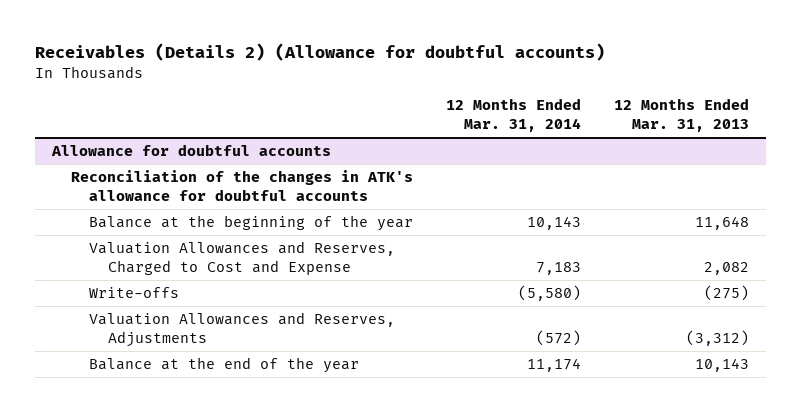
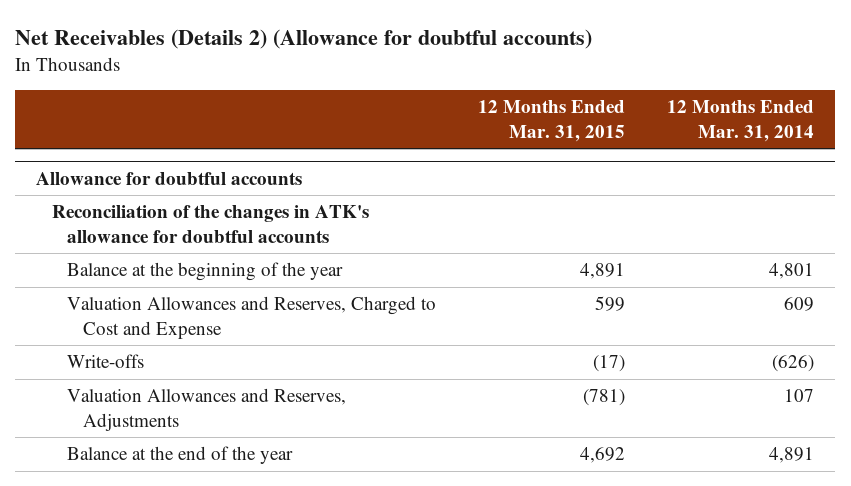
- Receivables (Details 2) (Allowance for doubtful accounts)
+ Net Receivables (Details 2) (Allowance for doubtful accounts)
- | 12 Months Ended Mar. 31, 2014 | 12 Months Ended Mar. 31, 2013
+ | 12 Months Ended Mar. 31, 2015 | 12 Months Ended Mar. 31, 2014
@ Allowance for doubtful accounts
- Balance at the beginning of the year | 10,143 | 11,648
- Valuation Allowances and Reserves, Charged to Cost and Expense | 7,183 | 2,082
- Write-offs | (5,580) | (275)
- Valuation Allowances and Reserves, Adjustments | (572) | (3,312)
- Balance at the end of the year | 11,174 | 10,143
+ Balance at the beginning of the year | 4,891 | 4,801
+ Valuation Allowances and Reserves, Charged to Cost and Expense | 599 | 609
+ Write-offs | (17) | (626)
+ Valuation Allowances and Reserves, Adjustments | (781) | 107
+ Balance at the end of the year | 4,692 | 4,891

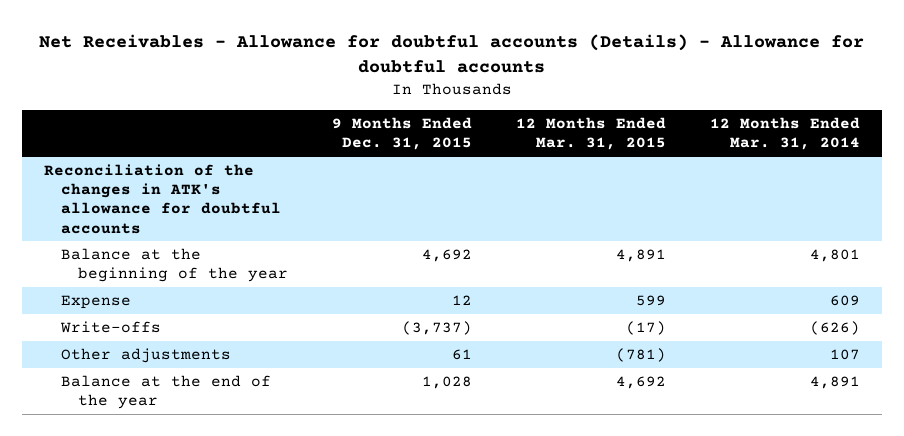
- Net Receivables (Details 2) (Allowance for doubtful accounts)
+ Net Receivables - Allowance for doubtful accounts (Details) - Allowance for doubtful accounts
- | 12 Months Ended Mar. 31, 2015 | 12 Months Ended Mar. 31, 2014
+ | 9 Months Ended Dec. 31, 2015 | 12 Months Ended Mar. 31, 2015 | 12 Months Ended Mar. 31, 2014
- Allowance for doubtful accounts
- Valuation Allowances and Reserves, Charged to Cost and Expense | 599 | 609
+ Expense | 12 | 599 | 609
- Valuation Allowances and Reserves, Adjustments | (781) | 107
+ Other adjustments | 61 | (781) | 107

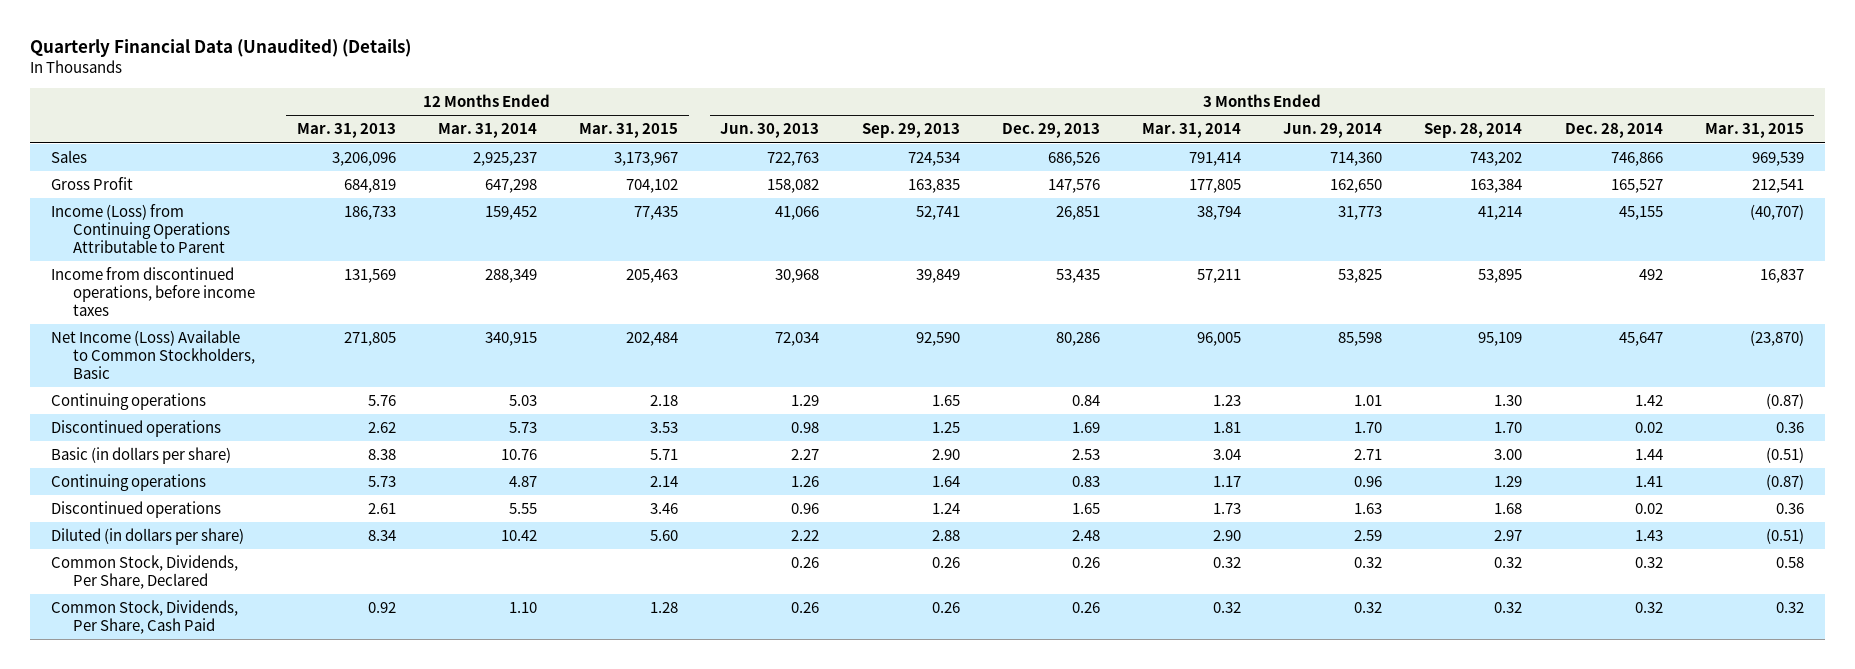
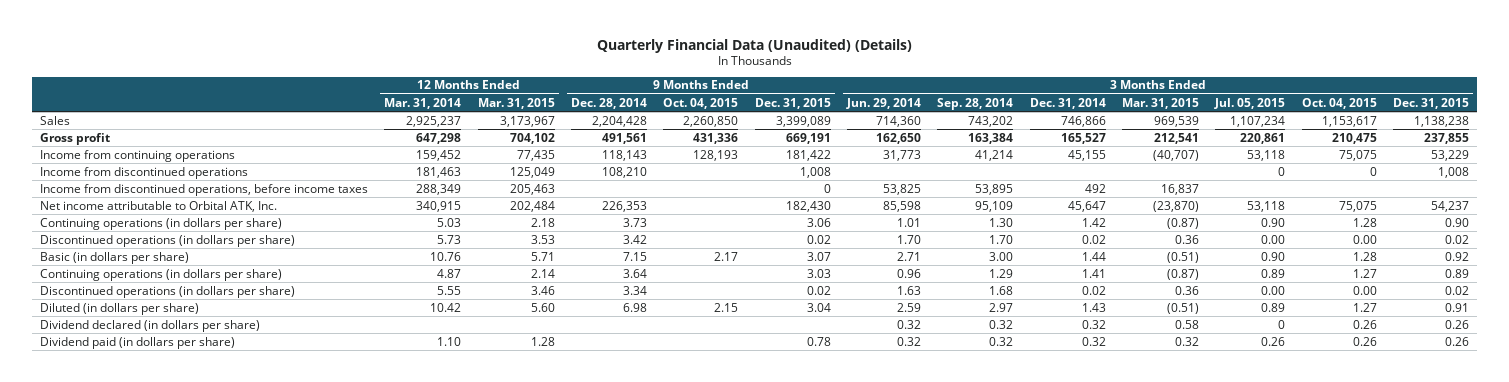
- | 12 Months Ended Mar. 31, 2013 | 12 Months Ended Mar. 31, 2014 | 12 Months Ended Mar. 31, 2015 | 3 Months Ended Jun. 30, 2013 | 3 Months Ended Sep. 29, 2013 | 3 Months Ended Dec. 29, 2013 | 3 Months Ended Mar. 31, 2014 | 3 Months Ended Jun. 29, 2014 | 3 Months Ended Sep. 28, 2014 | 3 Months Ended Dec. 28, 2014 | 3 Months Ended Mar. 31, 2015
+ | 12 Months Ended Mar. 31, 2014 | 12 Months Ended Mar. 31, 2015 | 9 Months Ended Dec. 28, 2014 | 9 Months Ended Oct. 04, 2015 | 9 Months Ended Dec. 31, 2015 | 3 Months Ended Jun. 29, 2014 | 3 Months Ended Sep. 28, 2014 | 3 Months Ended Dec. 31, 2014 | 3 Months Ended Mar. 31, 2015 | 3 Months Ended Jul. 05, 2015 | 3 Months Ended Oct. 04, 2015 | 3 Months Ended Dec. 31, 2015
- Gross Profit | 684,819 | 647,298 | 704,102 | 158,082 | 163,835 | 147,576 | 177,805 | 162,650 | 163,384 | 165,527 | 212,541
- Income (Loss) from Continuing Operations Attributable to Parent | 186,733 | 159,452 | 77,435 | 41,066 | 52,741 | 26,851 | 38,794 | 31,773 | 41,214 | 45,155 | (40,707)
+ Gross profit | 647,298 | 704,102 | 491,561 | 431,336 | 669,191 | 162,650 | 163,384 | 165,527 | 212,541 | 220,861 | 210,475 | 237,855
+ Income from continuing operations | 159,452 | 77,435 | 118,143 | 128,193 | 181,422 | 31,773 | 41,214 | 45,155 | (40,707) | 53,118 | 75,075 | 53,229
+ Income from discontinued operations | 181,463 | 125,049 | 108,210 | | 1,008 | | | | | 0 | 0 | 1,008
- Net Income (Loss) Available to Common Stockholders, Basic | 271,805 | 340,915 | 202,484 | 72,034 | 92,590 | 80,286 | 96,005 | 85,598 | 95,109 | 45,647 | (23,870)
- Continuing operations | 5.76 | 5.03 | 2.18 | 1.29 | 1.65 | 0.84 | 1.23 | 1.01 | 1.30 | 1.42 | (0.87)
- Discontinued operations | 2.62 | 5.73 | 3.53 | 0.98 | 1.25 | 1.69 | 1.81 | 1.70 | 1.70 | 0.02 | 0.36
+ Net income attributable to Orbital ATK, Inc. | 340,915 | 202,484 | 226,353 | | 182,430 | 85,598 | 95,109 | 45,647 | (23,870) | 53,118 | 75,075 | 54,237
+ Continuing operations (in dollars per share) | 5.03 | 2.18 | 3.73 | | 3.06 | 1.01 | 1.30 | 1.42 | (0.87) | 0.90 | 1.28 | 0.90
+ Discontinued operations (in dollars per share) | 5.73 | 3.53 | 3.42 | | 0.02 | 1.70 | 1.70 | 0.02 | 0.36 | 0.00 | 0.00 | 0.02
- Continuing operations | 5.73 | 4.87 | 2.14 | 1.26 | 1.64 | 0.83 | 1.17 | 0.96 | 1.29 | 1.41 | (0.87)
- Discontinued operations | 2.61 | 5.55 | 3.46 | 0.96 | 1.24 | 1.65 | 1.73 | 1.63 | 1.68 | 0.02 | 0.36
+ Continuing operations (in dollars per share) | 4.87 | 2.14 | 3.64 | | 3.03 | 0.96 | 1.29 | 1.41 | (0.87) | 0.89 | 1.27 | 0.89
+ Discontinued operations (in dollars per share) | 5.55 | 3.46 | 3.34 | | 0.02 | 1.63 | 1.68 | 0.02 | 0.36 | 0.00 | 0.00 | 0.02
- Common Stock, Dividends, Per Share, Declared | | | | 0.26 | 0.26 | 0.26 | 0.32 | 0.32 | 0.32 | 0.32 | 0.58
- Common Stock, Dividends, Per Share, Cash Paid | 0.92 | 1.10 | 1.28 | 0.26 | 0.26 | 0.26 | 0.32 | 0.32 | 0.32 | 0.32 | 0.32
+ Dividend declared (in dollars per share) | | | | | | 0.32 | 0.32 | 0.32 | 0.58 | 0 | 0.26 | 0.26
+ Dividend paid (in dollars per share) | 1.10 | 1.28 | | | 0.78 | 0.32 | 0.32 | 0.32 | 0.32 | 0.26 | 0.26 | 0.26

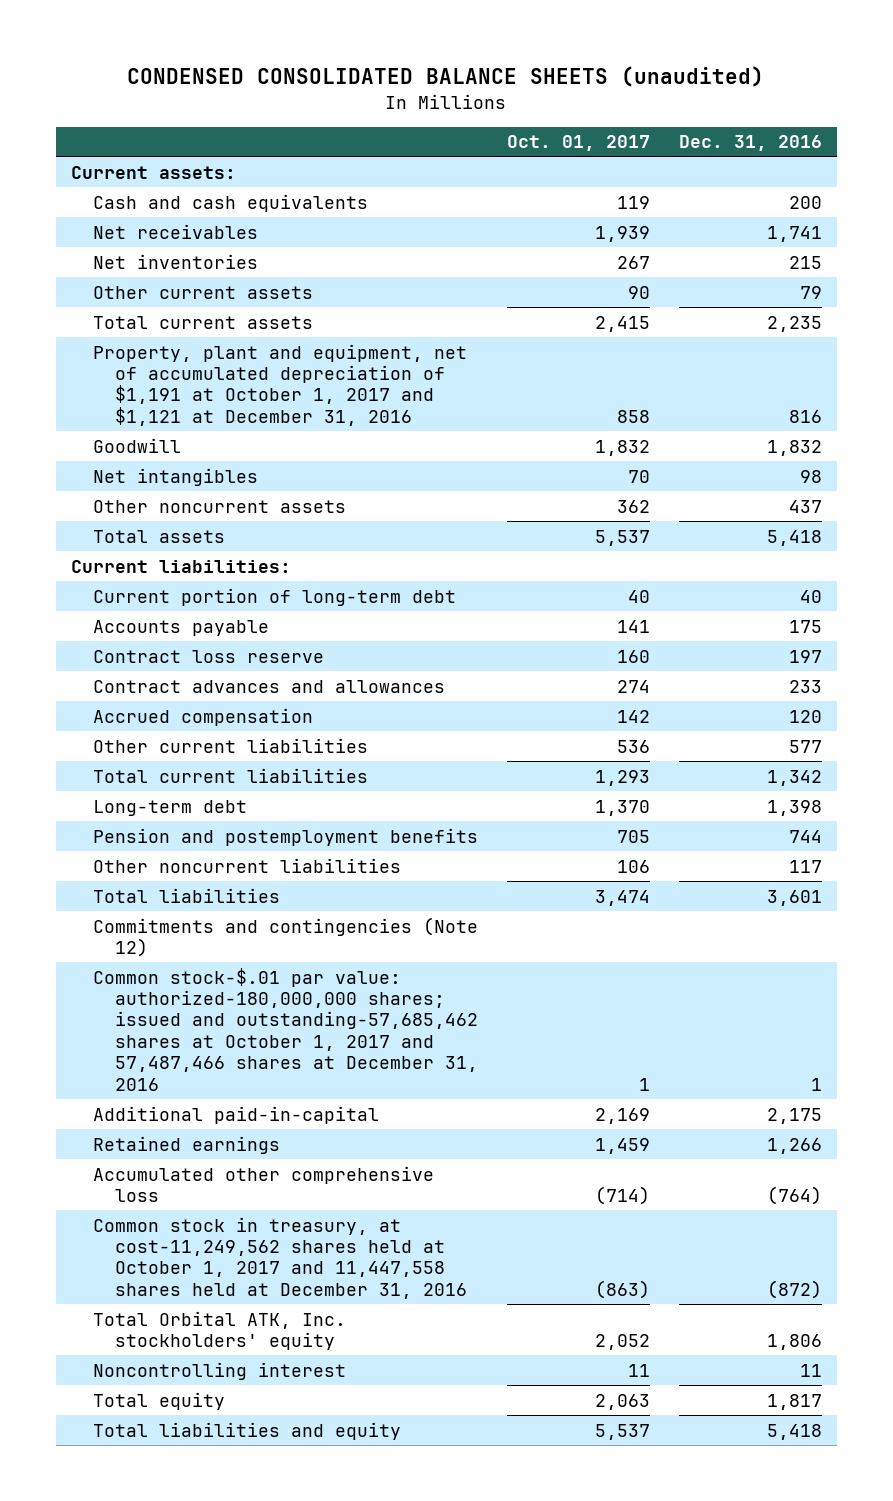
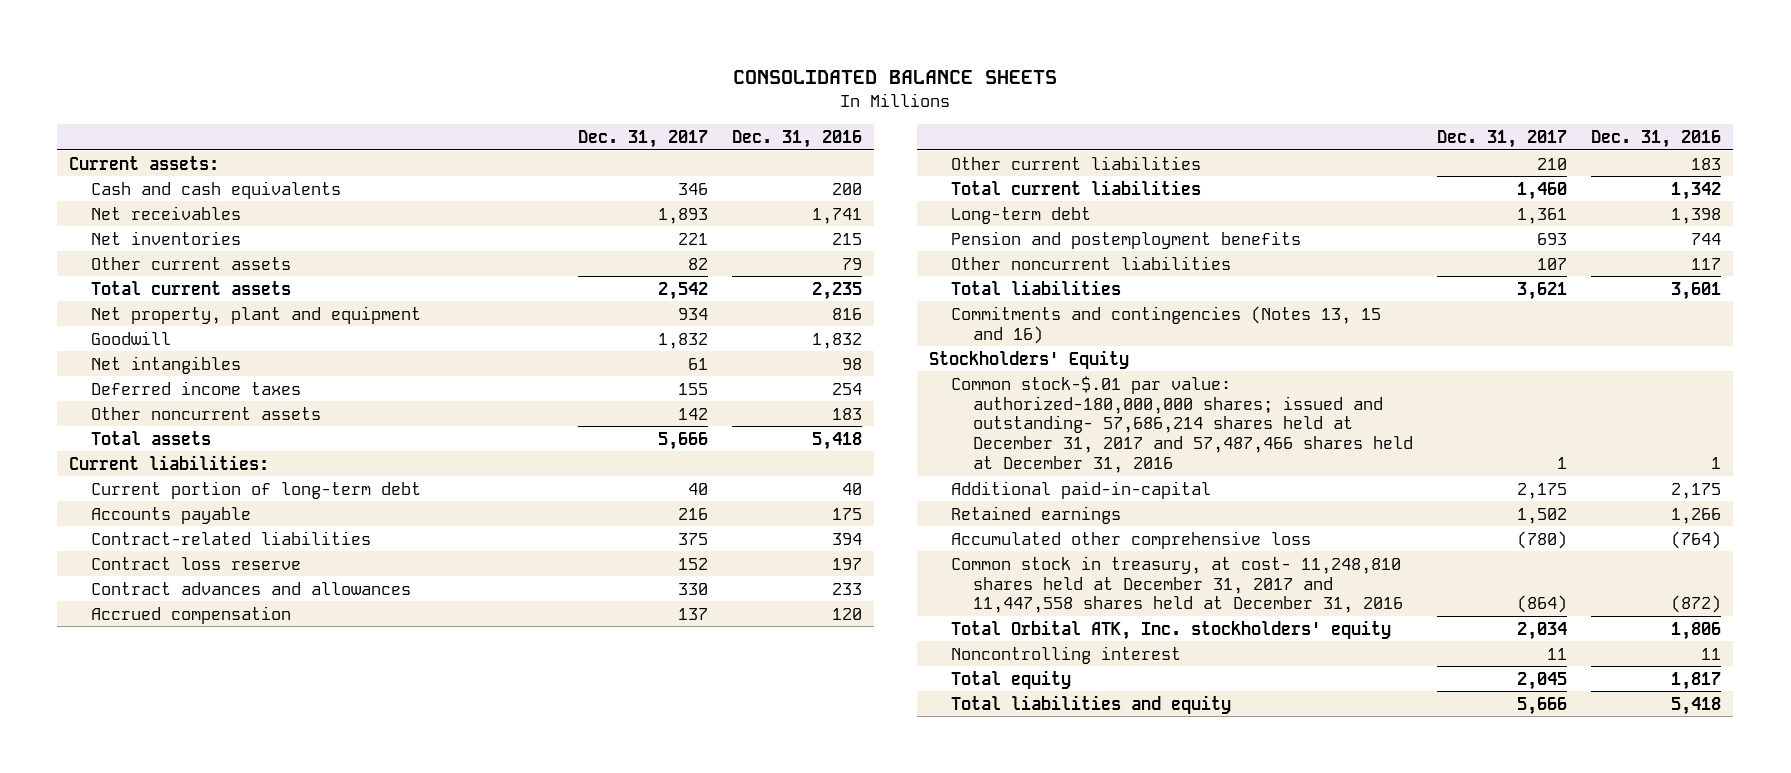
- CONDENSED CONSOLIDATED BALANCE SHEETS (unaudited)
+ CONSOLIDATED BALANCE SHEETS
- | Oct. 01, 2017 | Dec. 31, 2016
+ | Dec. 31, 2017 | Dec. 31, 2016
- Property, plant and equipment, net of accumulated depreciation of $1,191 at October 1, 2017 and $1,121 at December 31, 2016 | 858 | 816
+ Net property, plant and equipment | 934 | 816
- Other noncurrent assets | 362 | 437
+ Deferred income taxes | 155 | 254
+ Other noncurrent assets | 142 | 183
+ Contract-related liabilities | 375 | 394
- Other current liabilities | 536 | 577
+ Other current liabilities | 210 | 183
- Commitments and contingencies (Note 12)
- Common stock-$.01 par value: authorized-180,000,000 shares; issued and outstanding-57,685,462 shares at October 1, 2017 and 57,487,466 shares at December 31, 2016 | 1 | 1
+ Commitments and contingencies (Notes 13, 15 and 16)
+ Stockholders' Equity
+ Common stock-$.01 par value: authorized-180,000,000 shares; issued and outstanding- 57,686,214 shares held at December 31, 2017 and 57,487,466 shares held at December 31, 2016 | 1 | 1
- Common stock in treasury, at cost-11,249,562 shares held at October 1, 2017 and 11,447,558 shares held at December 31, 2016 | (863) | (872)
+ Common stock in treasury, at cost- 11,248,810 shares held at December 31, 2017 and 11,447,558 shares held at December 31, 2016 | (864) | (872)

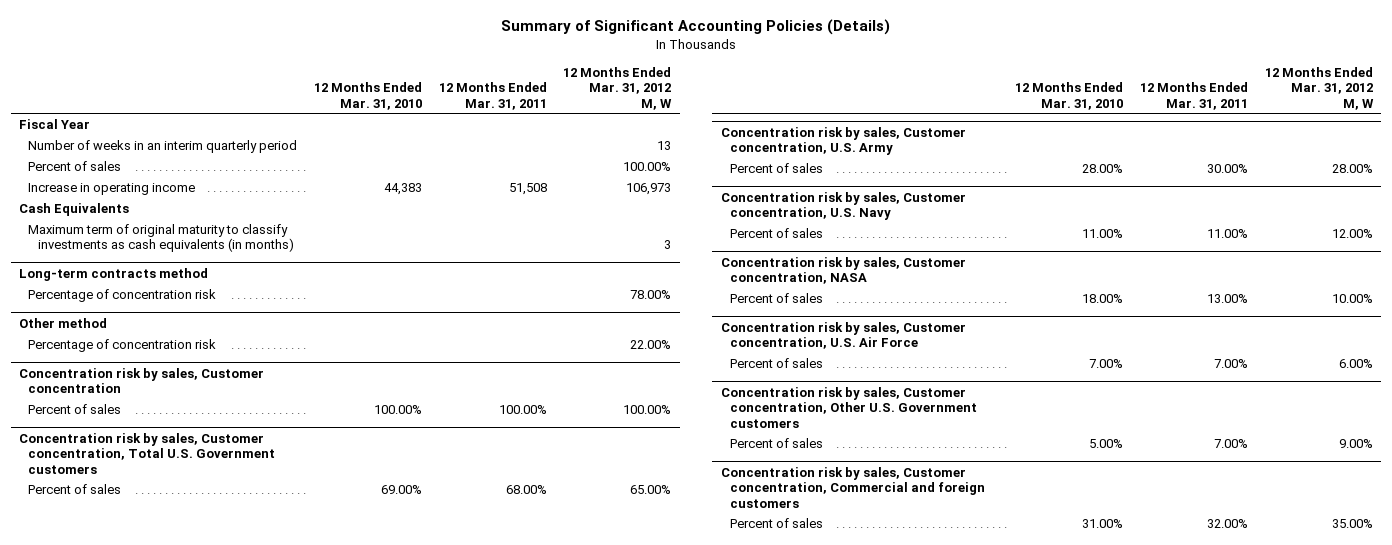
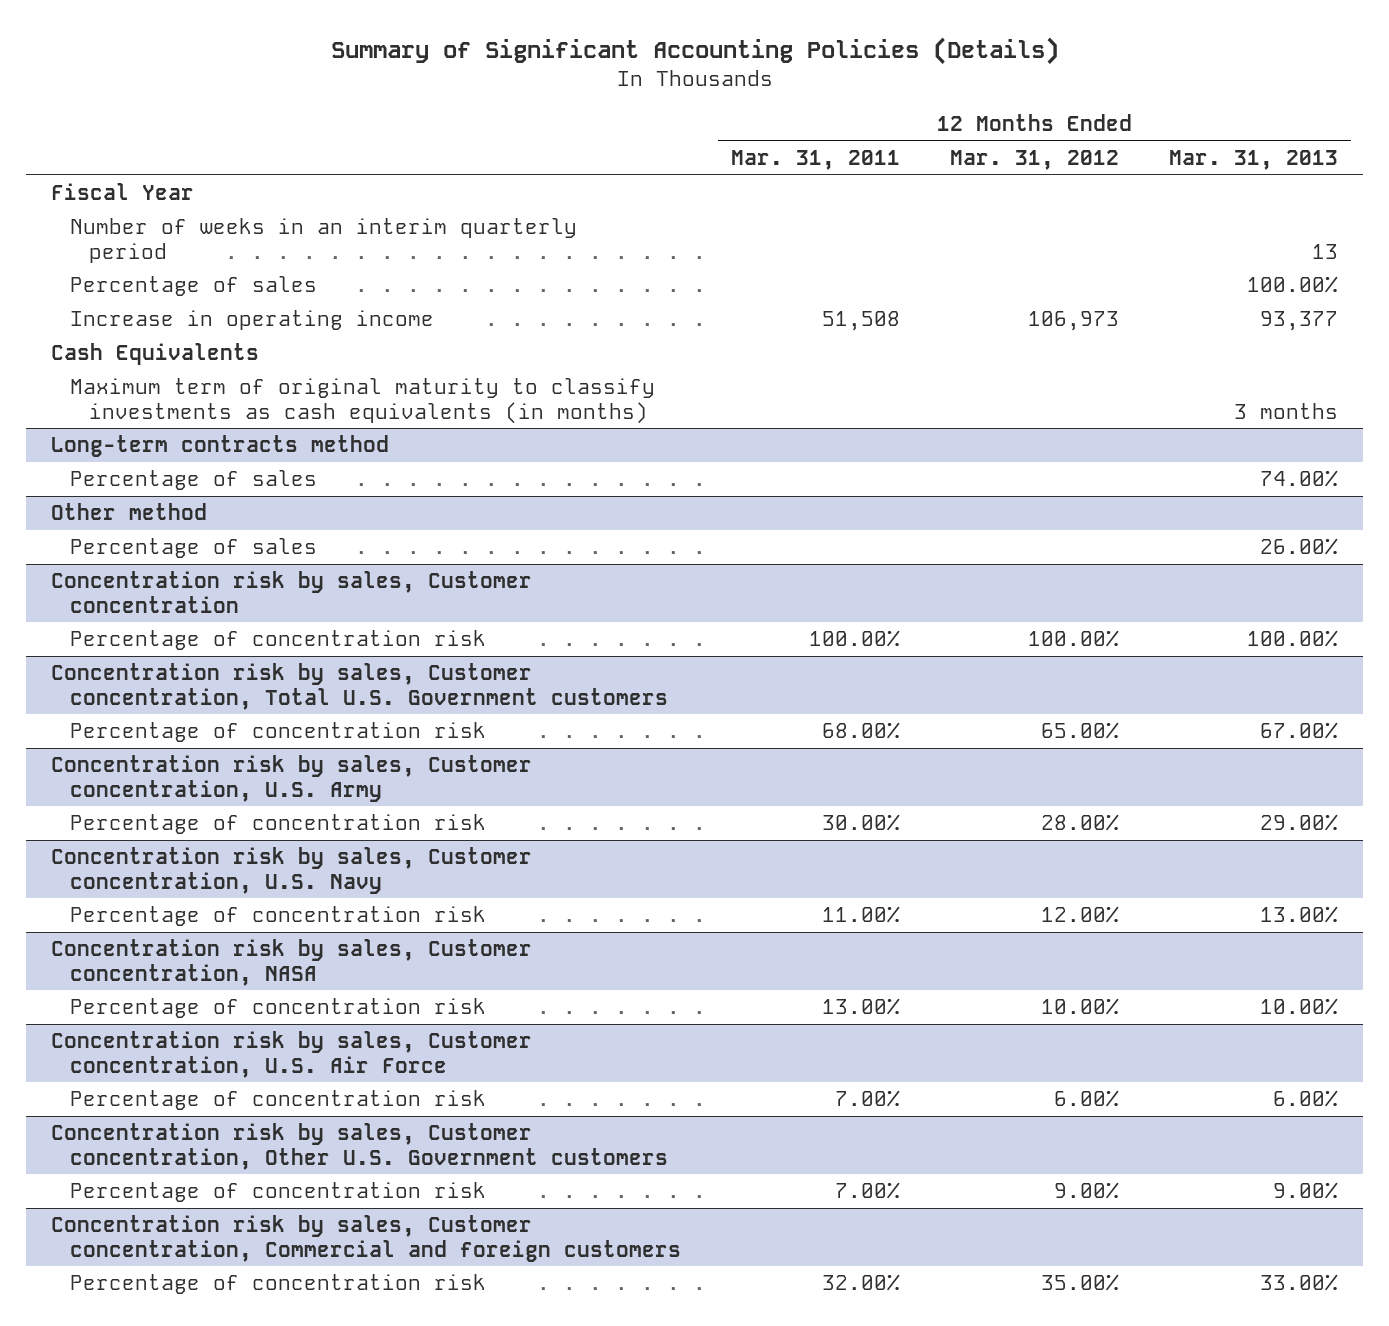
- | 12 Months Ended Mar. 31, 2010 | 12 Months Ended Mar. 31, 2011 | 12 Months Ended Mar. 31, 2012 M, W
+ | 12 Months Ended Mar. 31, 2011 | 12 Months Ended Mar. 31, 2012 | 12 Months Ended Mar. 31, 2013
- Percent of sales | | | 100.00%
+ Percentage of sales | | | 100.00%
@ Long-term contracts method
- Percentage of concentration risk | | | 78.00%
+ Percentage of sales | | | 74.00%
@ Other method
- Percentage of concentration risk | | | 22.00%
+ Percentage of sales | | | 26.00%
@ Concentration risk by sales, Customer concentration
- Percent of sales | 100.00% | 100.00% | 100.00%
+ Percentage of concentration risk | 100.00% | 100.00% | 100.00%
@ Concentration risk by sales, Customer concentration, Total U.S. Government customers
- Percent of sales | 69.00% | 68.00% | 65.00%
+ Percentage of concentration risk | 68.00% | 65.00% | 67.00%
@ Concentration risk by sales, Customer concentration, U.S. Army
- Percent of sales | 28.00% | 30.00% | 28.00%
+ Percentage of concentration risk | 30.00% | 28.00% | 29.00%
@ Concentration risk by sales, Customer concentration, U.S. Navy
- Percent of sales | 11.00% | 11.00% | 12.00%
+ Percentage of concentration risk | 11.00% | 12.00% | 13.00%
@ Concentration risk by sales, Customer concentration, NASA
- Percent of sales | 18.00% | 13.00% | 10.00%
+ Percentage of concentration risk | 13.00% | 10.00% | 10.00%
@ Concentration risk by sales, Customer concentration, U.S. Air Force
- Percent of sales | 7.00% | 7.00% | 6.00%
+ Percentage of concentration risk | 7.00% | 6.00% | 6.00%
@ Concentration risk by sales, Customer concentration, Other U.S. Government customers
- Percent of sales | 5.00% | 7.00% | 9.00%
+ Percentage of concentration risk | 7.00% | 9.00% | 9.00%
@ Concentration risk by sales, Customer concentration, Commercial and foreign customers
- Percent of sales | 31.00% | 32.00% | 35.00%
+ Percentage of concentration risk | 32.00% | 35.00% | 33.00%

